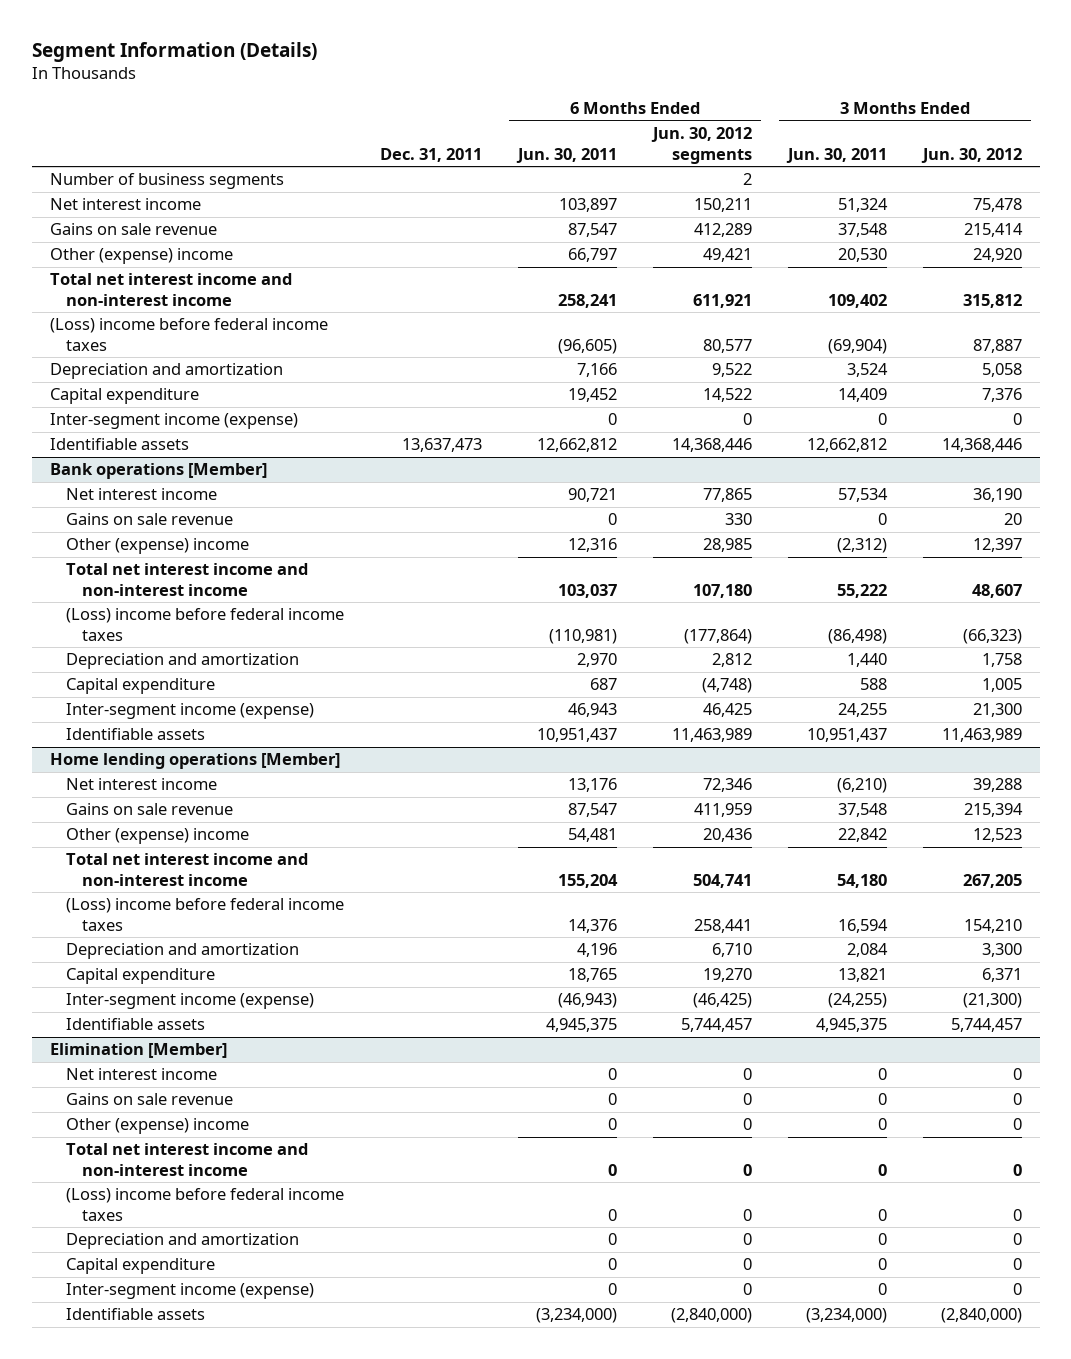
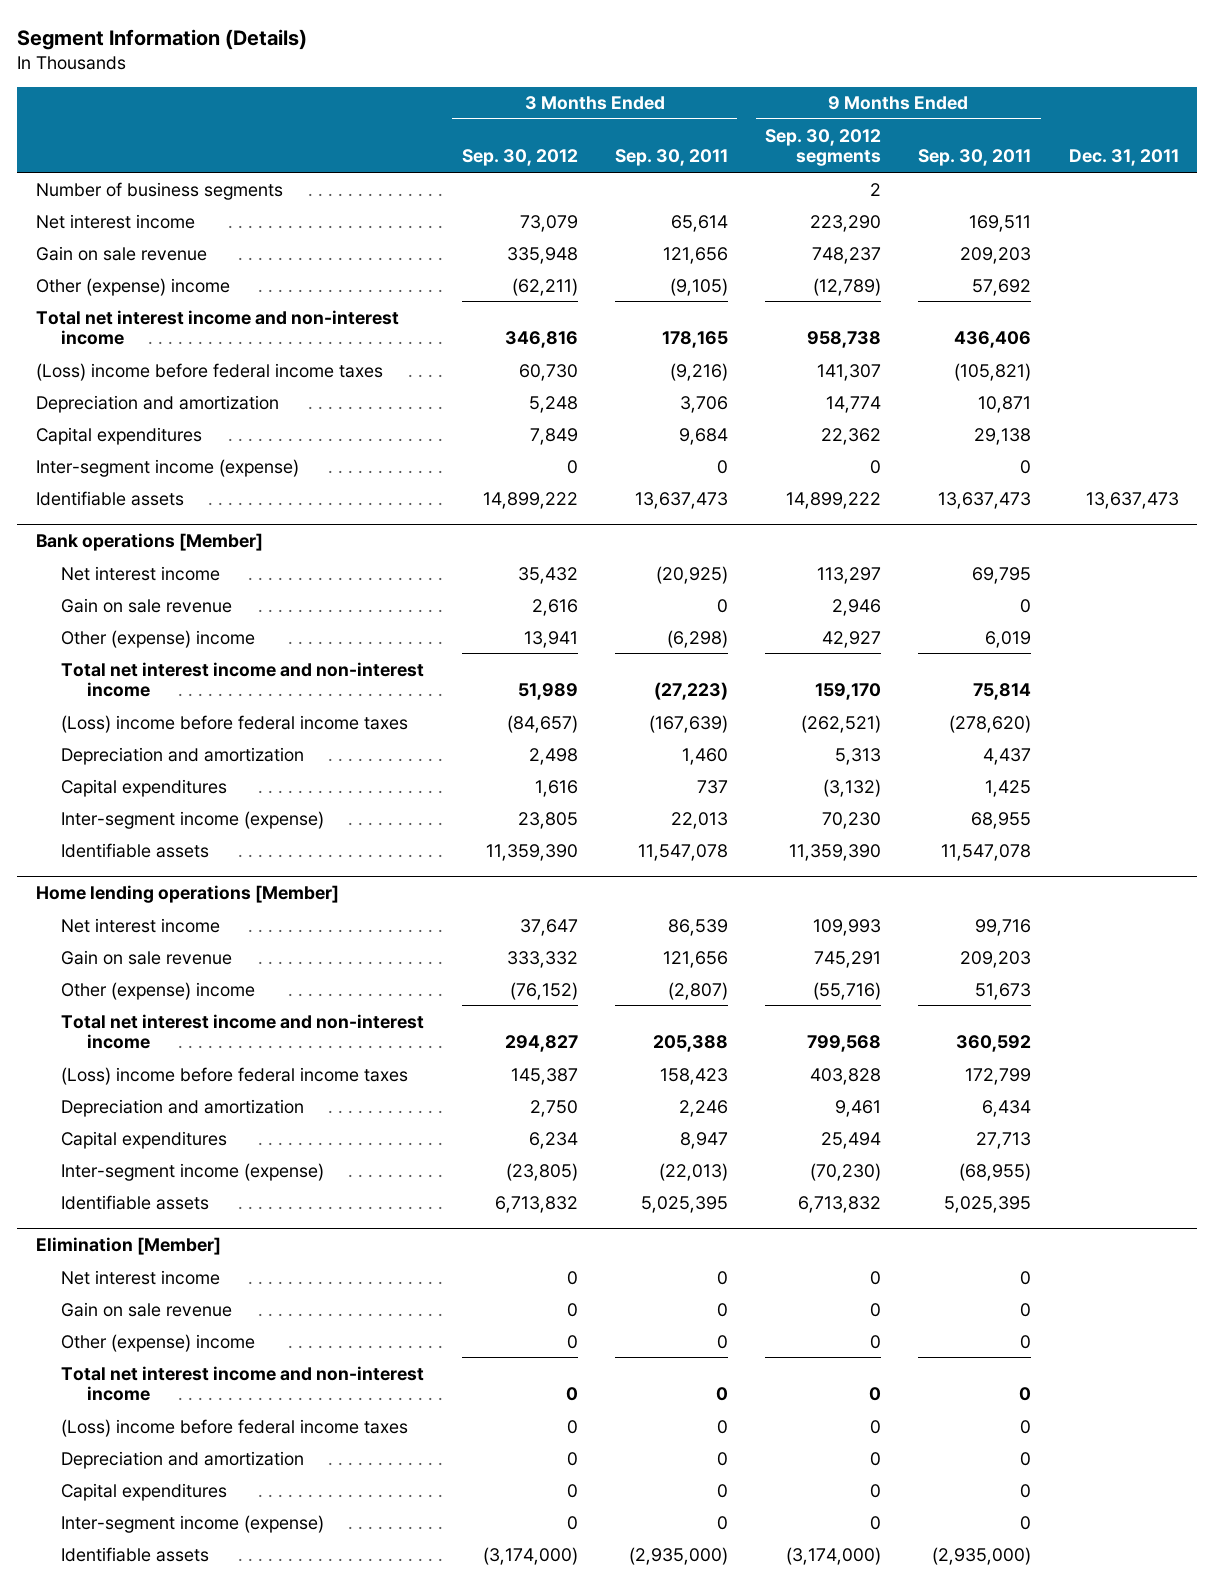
- | Dec. 31, 2011 | 6 Months Ended Jun. 30, 2011 | 6 Months Ended Jun. 30, 2012 segments | 3 Months Ended Jun. 30, 2011 | 3 Months Ended Jun. 30, 2012
+ | 3 Months Ended Sep. 30, 2012 | 3 Months Ended Sep. 30, 2011 | 9 Months Ended Sep. 30, 2012 segments | 9 Months Ended Sep. 30, 2011 | Dec. 31, 2011
- Gains on sale revenue | | 87,547 | 412,289 | 37,548 | 215,414
+ Gain on sale revenue | 335,948 | 121,656 | 748,237 | 209,203 |
- Capital expenditure | | 19,452 | 14,522 | 14,409 | 7,376
+ Capital expenditures | 7,849 | 9,684 | 22,362 | 29,138 |
@ Bank operations [Member]
- Gains on sale revenue | | 0 | 330 | 0 | 20
+ Gain on sale revenue | 2,616 | 0 | 2,946 | 0 |
- Capital expenditure | | 687 | (4,748) | 588 | 1,005
+ Capital expenditures | 1,616 | 737 | (3,132) | 1,425 |
@ Home lending operations [Member]
- Gains on sale revenue | | 87,547 | 411,959 | 37,548 | 215,394
+ Gain on sale revenue | 333,332 | 121,656 | 745,291 | 209,203 |
- Capital expenditure | | 18,765 | 19,270 | 13,821 | 6,371
+ Capital expenditures | 6,234 | 8,947 | 25,494 | 27,713 |
@ Elimination [Member]
- Gains on sale revenue | | 0 | 0 | 0 | 0
+ Gain on sale revenue | 0 | 0 | 0 | 0 |
- Capital expenditure | | 0 | 0 | 0 | 0
+ Capital expenditures | 0 | 0 | 0 | 0 |

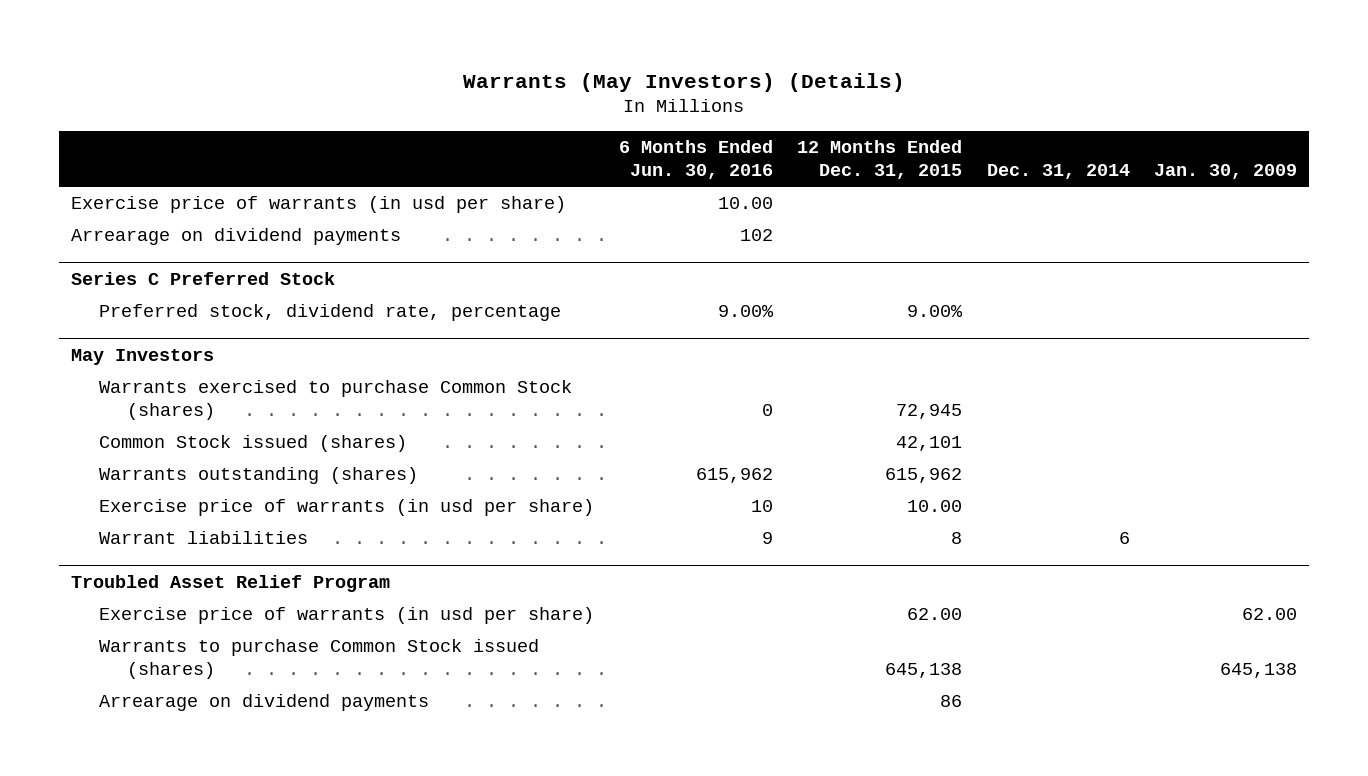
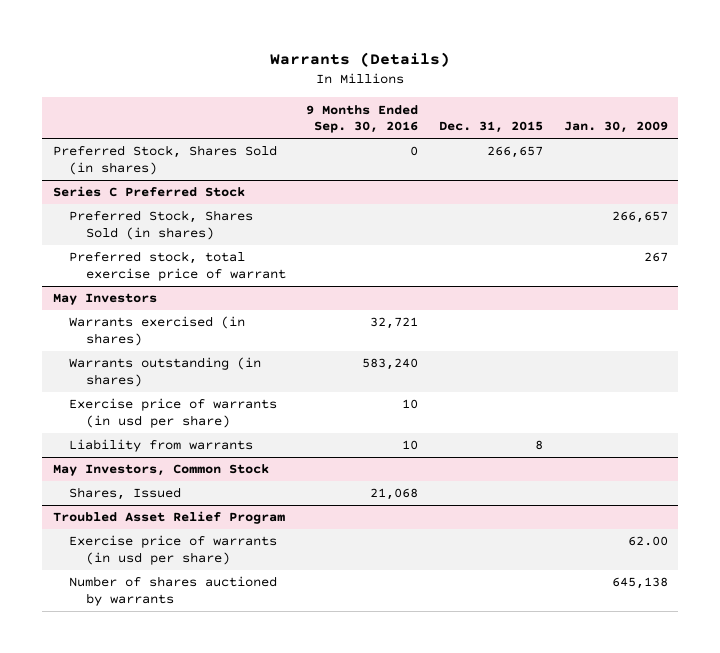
- Warrants (May Investors) (Details)
+ Warrants (Details)
- | 6 Months Ended Jun. 30, 2016 | 12 Months Ended Dec. 31, 2015 | Dec. 31, 2014 | Jan. 30, 2009
+ | 9 Months Ended Sep. 30, 2016 | Dec. 31, 2015 | Jan. 30, 2009
- Exercise price of warrants (in usd per share) | 10.00 | | |
- Arrearage on dividend payments | 102 | | |
+ Preferred Stock, Shares Sold (in shares) | 0 | 266,657 |
@ Series C Preferred Stock
- Preferred stock, dividend rate, percentage | 9.00% | 9.00% | |
+ Preferred Stock, Shares Sold (in shares) | | | 266,657
+ Preferred stock, total exercise price of warrant | | | 267
@ May Investors
- Warrants exercised to purchase Common Stock (shares) | 0 | 72,945 | |
- Common Stock issued (shares) | | 42,101 | |
- Warrants outstanding (shares) | 615,962 | 615,962 | |
+ Warrants exercised (in shares) | 32,721 | |
+ Warrants outstanding (in shares) | 583,240 | |
- Warrant liabilities | 9 | 8 | 6 |
+ Liability from warrants | 10 | 8 |
+ May Investors, Common Stock
+ Shares, Issued | 21,068 | |
@ Troubled Asset Relief Program
- Warrants to purchase Common Stock issued (shares) | | 645,138 | | 645,138
- Arrearage on dividend payments | | 86 | |
+ Number of shares auctioned by warrants | | | 645,138

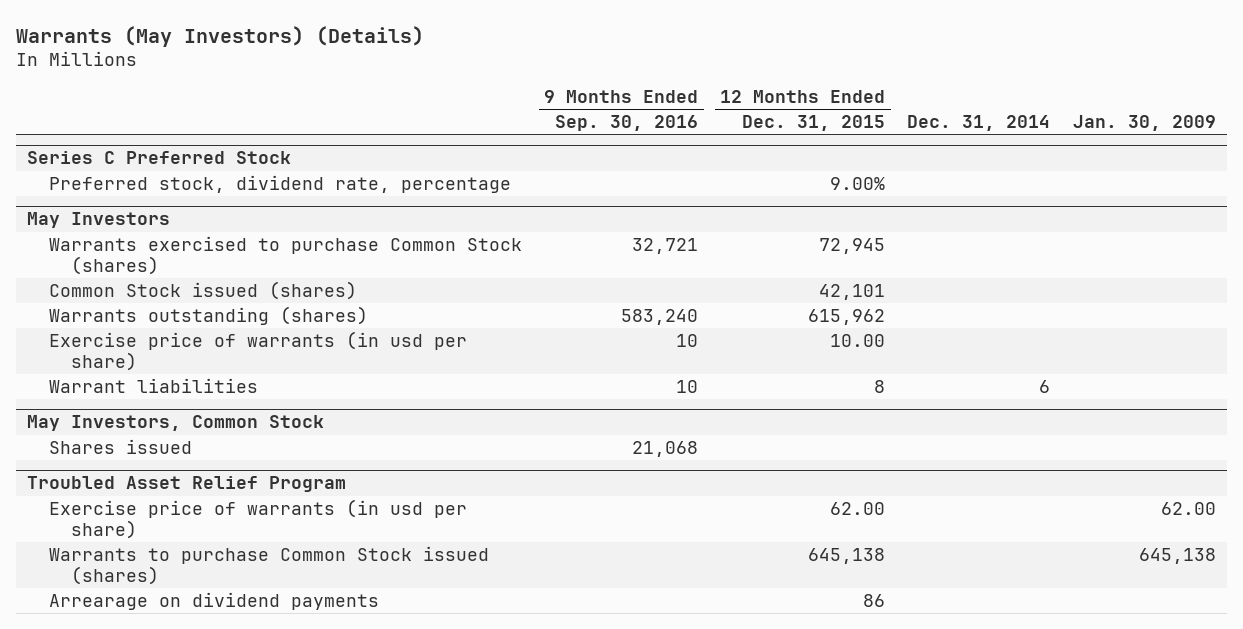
- Warrants (Details)
+ Warrants (May Investors) (Details)
- | 9 Months Ended Sep. 30, 2016 | Dec. 31, 2015 | Jan. 30, 2009
+ | 9 Months Ended Sep. 30, 2016 | 12 Months Ended Dec. 31, 2015 | Dec. 31, 2014 | Jan. 30, 2009
- Preferred Stock, Shares Sold (in shares) | 0 | 266,657 |
@ Series C Preferred Stock
- Preferred Stock, Shares Sold (in shares) | | | 266,657
- Preferred stock, total exercise price of warrant | | | 267
+ Preferred stock, dividend rate, percentage | | 9.00% | |
@ May Investors
- Warrants exercised (in shares) | 32,721 | |
- Warrants outstanding (in shares) | 583,240 | |
+ Warrants exercised to purchase Common Stock (shares) | 32,721 | 72,945 | |
+ Common Stock issued (shares) | | 42,101 | |
+ Warrants outstanding (shares) | 583,240 | 615,962 | |
- Liability from warrants | 10 | 8 |
+ Warrant liabilities | 10 | 8 | 6 |
@ May Investors, Common Stock
- Shares, Issued | 21,068 | |
+ Shares issued | 21,068 | | |
@ Troubled Asset Relief Program
- Number of shares auctioned by warrants | | | 645,138
+ Warrants to purchase Common Stock issued (shares) | | 645,138 | | 645,138
+ Arrearage on dividend payments | | 86 | |

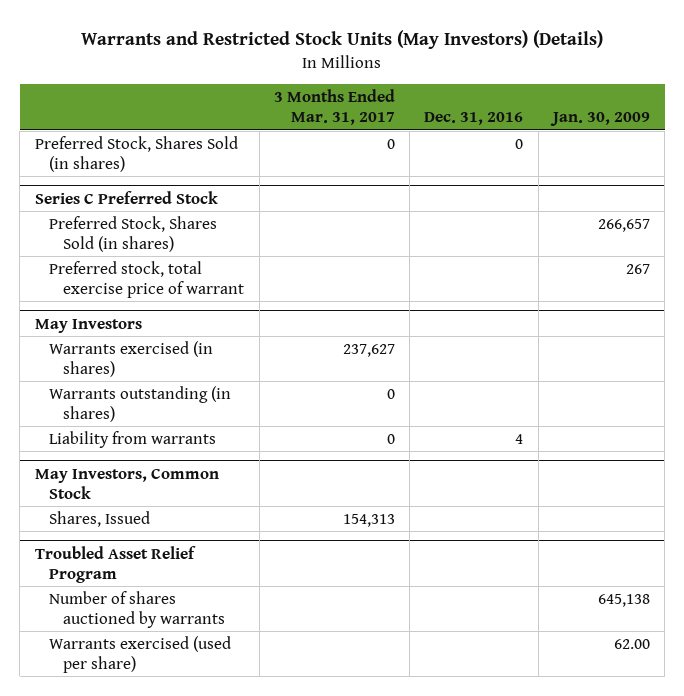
- Warrants (May Investors) (Details)
+ Warrants and Restricted Stock Units (May Investors) (Details)
- | 9 Months Ended Sep. 30, 2016 | 12 Months Ended Dec. 31, 2015 | Dec. 31, 2014 | Jan. 30, 2009
+ | 3 Months Ended Mar. 31, 2017 | Dec. 31, 2016 | Jan. 30, 2009
+ Preferred Stock, Shares Sold (in shares) | 0 | 0 |
@ Series C Preferred Stock
- Preferred stock, dividend rate, percentage | | 9.00% | |
+ Preferred Stock, Shares Sold (in shares) | | | 266,657
+ Preferred stock, total exercise price of warrant | | | 267
@ May Investors
- Warrants exercised to purchase Common Stock (shares) | 32,721 | 72,945 | |
- Common Stock issued (shares) | | 42,101 | |
- Warrants outstanding (shares) | 583,240 | 615,962 | |
- Exercise price of warrants (in usd per share) | 10 | 10.00 | |
- Warrant liabilities | 10 | 8 | 6 |
+ Warrants exercised (in shares) | 237,627 | |
+ Warrants outstanding (in shares) | 0 | |
+ Liability from warrants | 0 | 4 |
@ May Investors, Common Stock
- Shares issued | 21,068 | | |
+ Shares, Issued | 154,313 | |
@ Troubled Asset Relief Program
- Exercise price of warrants (in usd per share) | | 62.00 | | 62.00
- Warrants to purchase Common Stock issued (shares) | | 645,138 | | 645,138
- Arrearage on dividend payments | | 86 | |
+ Number of shares auctioned by warrants | | | 645,138
+ Warrants exercised (used per share) | | | 62.00

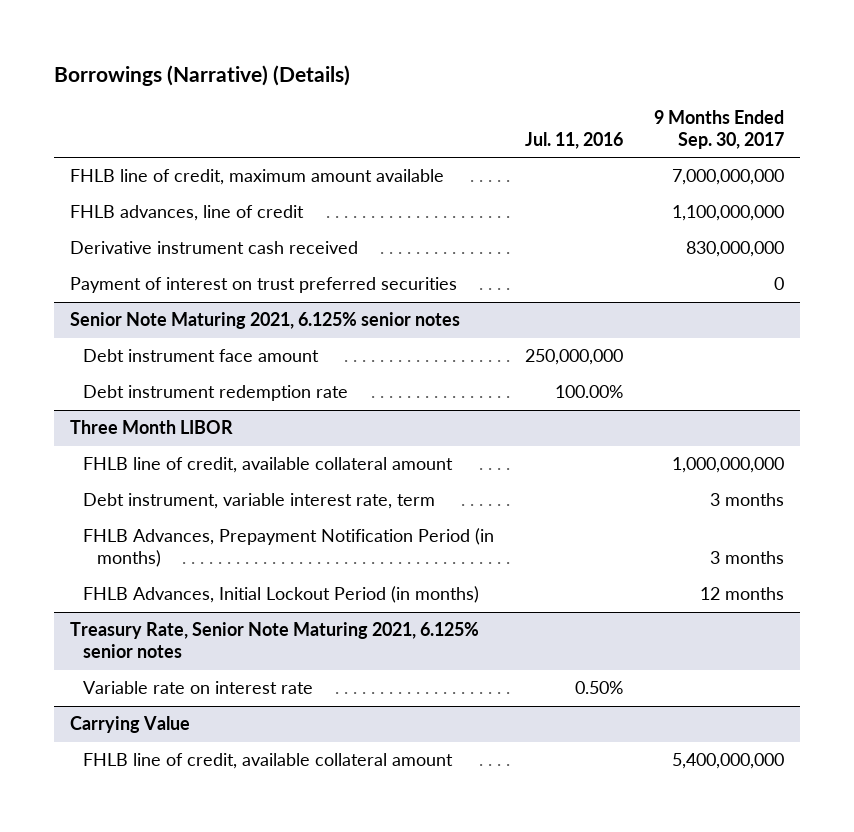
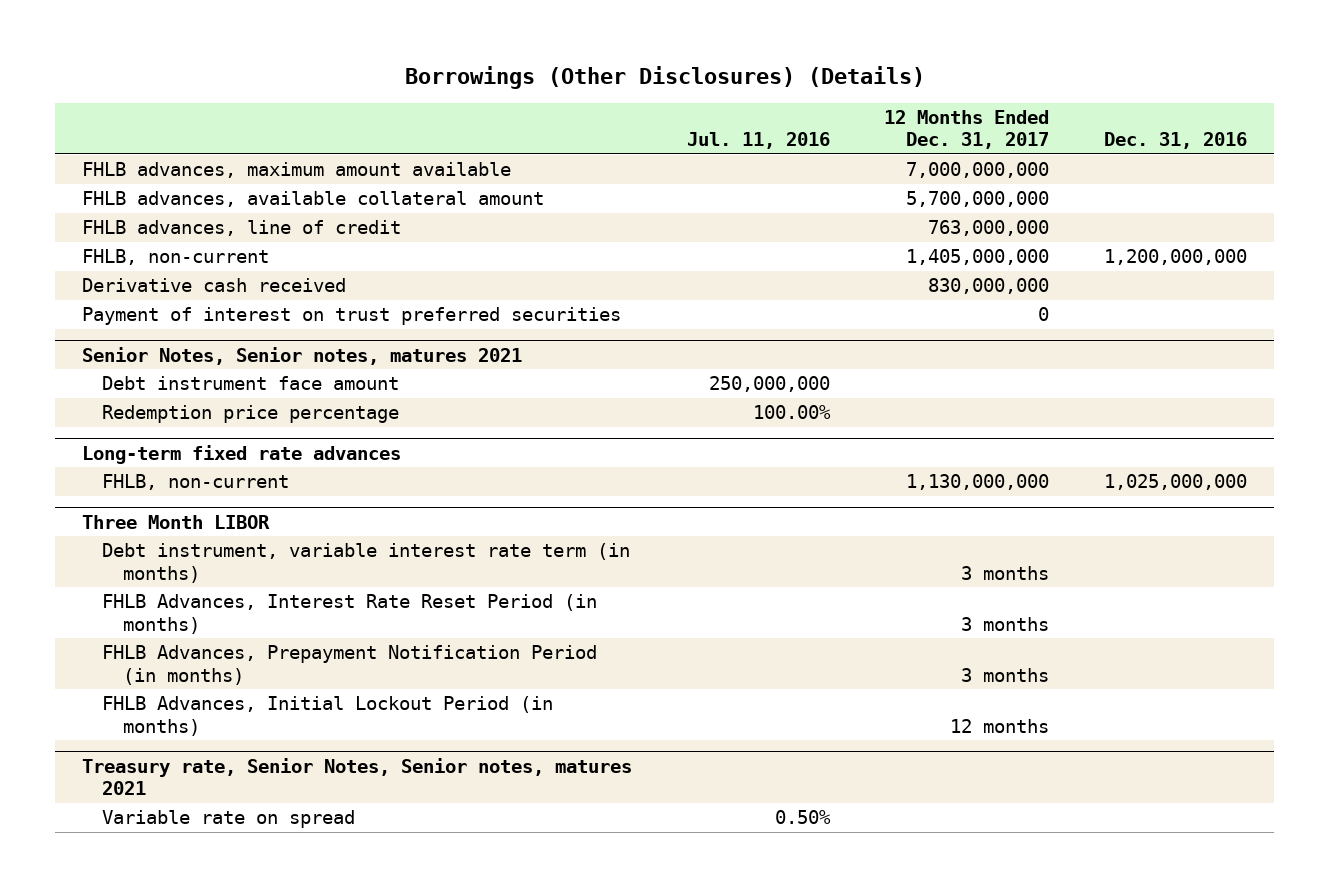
- Borrowings (Narrative) (Details)
+ Borrowings (Other Disclosures) (Details)
- | Jul. 11, 2016 | 9 Months Ended Sep. 30, 2017
+ | Jul. 11, 2016 | 12 Months Ended Dec. 31, 2017 | Dec. 31, 2016
- FHLB line of credit, maximum amount available | | 7,000,000,000
+ FHLB advances, maximum amount available | | 7,000,000,000 |
+ FHLB advances, available collateral amount | | 5,700,000,000 |
- Derivative instrument cash received | | 830,000,000
+ FHLB, non-current | | 1,405,000,000 | 1,200,000,000
+ Derivative cash received | | 830,000,000 |
- Senior Note Maturing 2021, 6.125% senior notes
+ Senior Notes, Senior notes, matures 2021
- Debt instrument redemption rate | 100.00% |
+ Redemption price percentage | 100.00% | |
+ Long-term fixed rate advances
+ FHLB, non-current | | 1,130,000,000 | 1,025,000,000
@ Three Month LIBOR
- FHLB line of credit, available collateral amount | | 1,000,000,000
- Debt instrument, variable interest rate, term | | 3 months
+ Debt instrument, variable interest rate term (in months) | | 3 months |
+ FHLB Advances, Interest Rate Reset Period (in months) | | 3 months |
- Treasury Rate, Senior Note Maturing 2021, 6.125% senior notes
- Variable rate on interest rate | 0.50% |
- Carrying Value
- FHLB line of credit, available collateral amount | | 5,400,000,000
+ Treasury rate, Senior Notes, Senior notes, matures 2021
+ Variable rate on spread | 0.50% | |

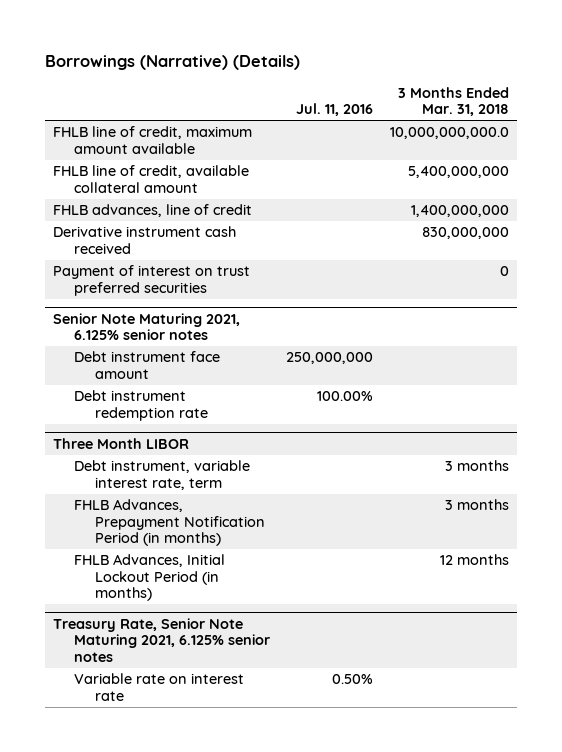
- Borrowings (Other Disclosures) (Details)
+ Borrowings (Narrative) (Details)
- | Jul. 11, 2016 | 12 Months Ended Dec. 31, 2017 | Dec. 31, 2016
+ | Jul. 11, 2016 | 3 Months Ended Mar. 31, 2018
- FHLB advances, maximum amount available | | 7,000,000,000 |
- FHLB advances, available collateral amount | | 5,700,000,000 |
+ FHLB line of credit, maximum amount available | | 10,000,000,000.0
+ FHLB line of credit, available collateral amount | | 5,400,000,000
- FHLB, non-current | | 1,405,000,000 | 1,200,000,000
- Derivative cash received | | 830,000,000 |
+ Derivative instrument cash received | | 830,000,000
- Senior Notes, Senior notes, matures 2021
+ Senior Note Maturing 2021, 6.125% senior notes
- Redemption price percentage | 100.00% | |
- Long-term fixed rate advances
- FHLB, non-current | | 1,130,000,000 | 1,025,000,000
+ Debt instrument redemption rate | 100.00% |
@ Three Month LIBOR
- Debt instrument, variable interest rate term (in months) | | 3 months |
- FHLB Advances, Interest Rate Reset Period (in months) | | 3 months |
+ Debt instrument, variable interest rate, term | | 3 months
- Treasury rate, Senior Notes, Senior notes, matures 2021
- Variable rate on spread | 0.50% | |
+ Treasury Rate, Senior Note Maturing 2021, 6.125% senior notes
+ Variable rate on interest rate | 0.50% |

